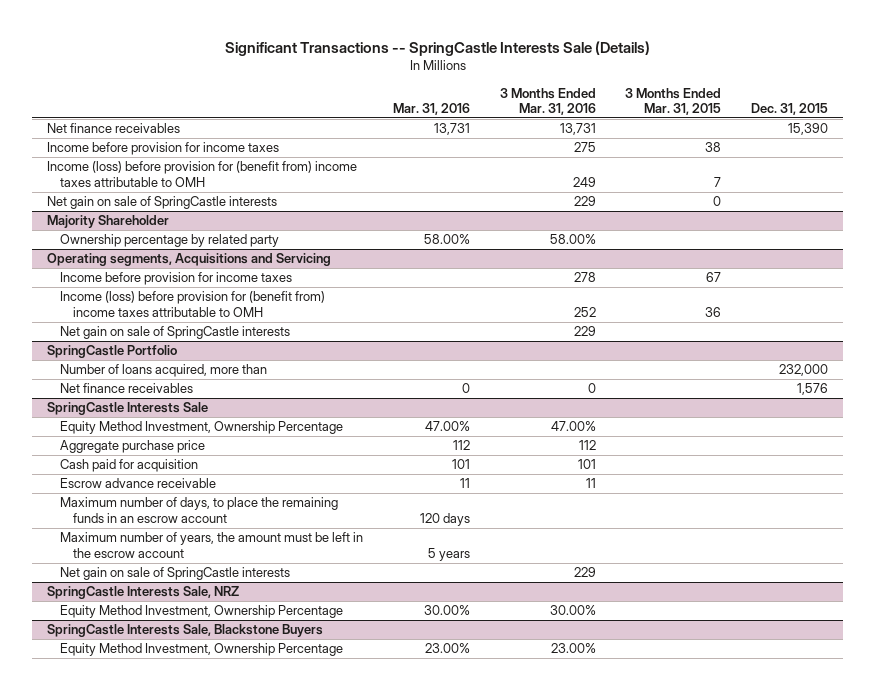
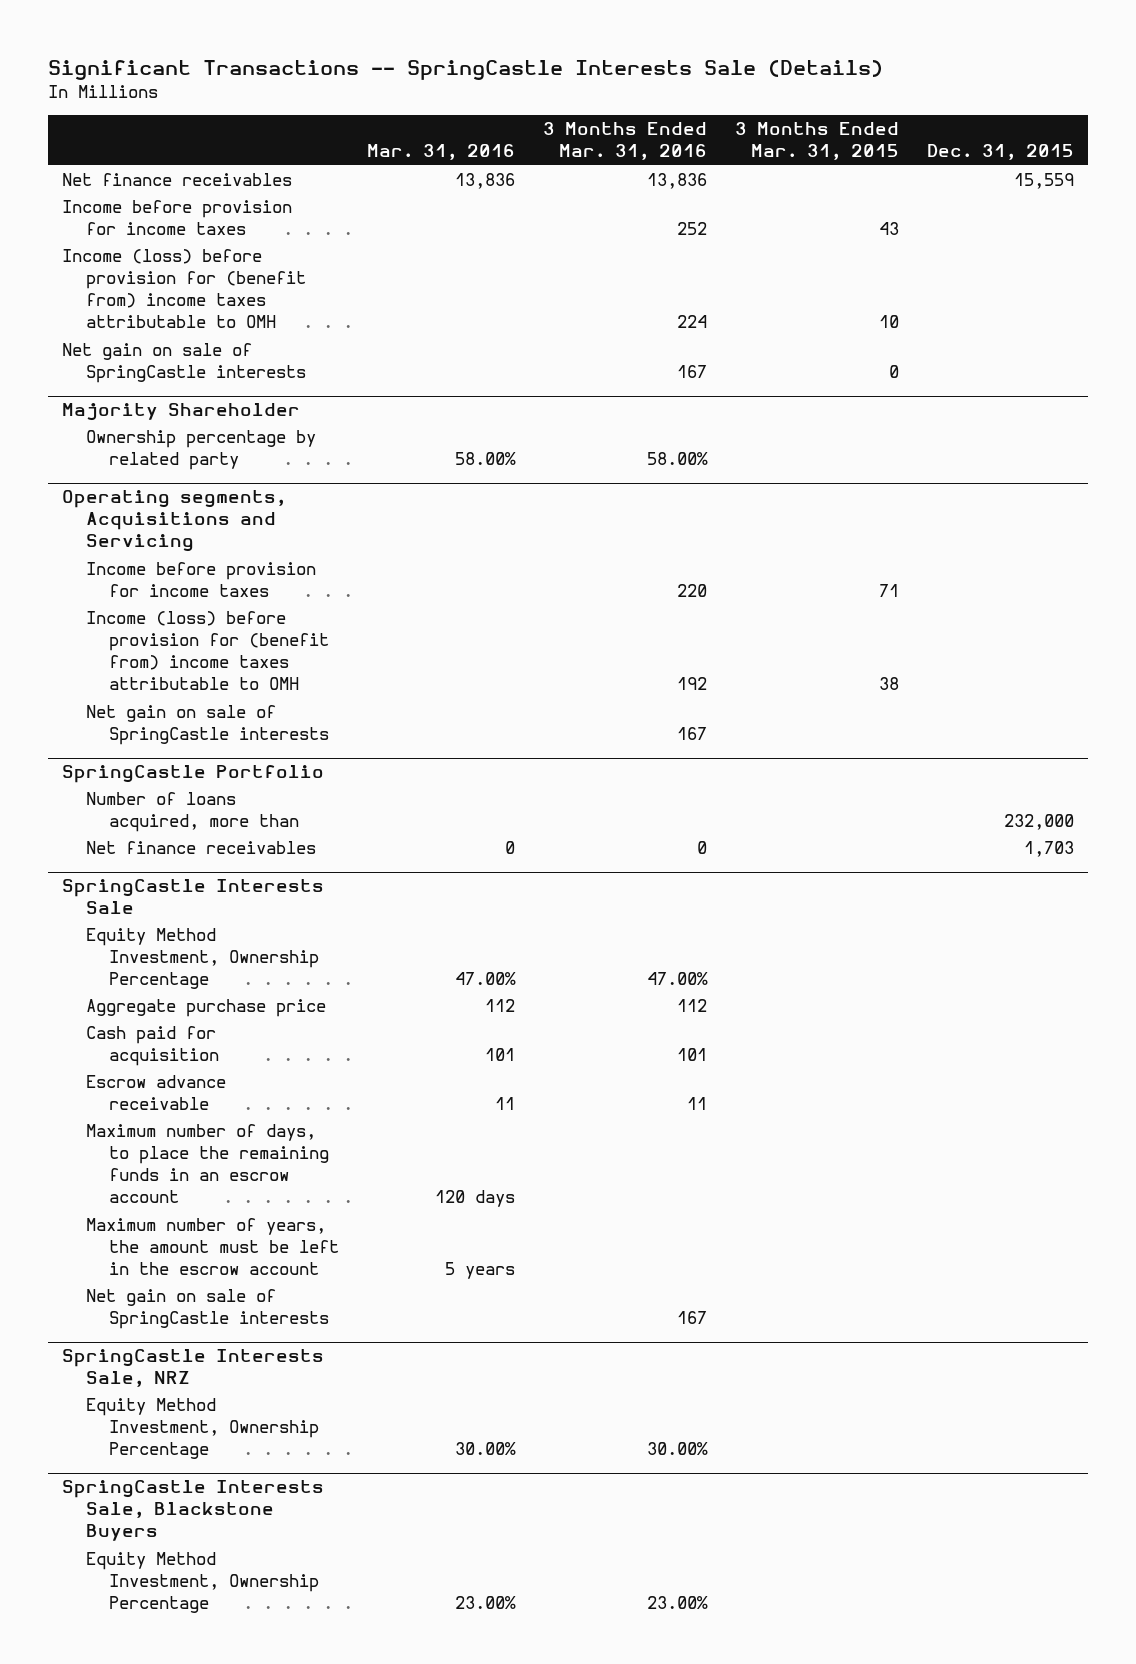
- Net finance receivables | 13,731 | 13,731 | | 15,390
- Income before provision for income taxes | | 275 | 38 |
- Income (loss) before provision for (benefit from) income taxes attributable to OMH | | 249 | 7 |
- Net gain on sale of SpringCastle interests | | 229 | 0 |
+ Net finance receivables | 13,836 | 13,836 | | 15,559
+ Income before provision for income taxes | | 252 | 43 |
+ Income (loss) before provision for (benefit from) income taxes attributable to OMH | | 224 | 10 |
+ Net gain on sale of SpringCastle interests | | 167 | 0 |
@ Operating segments, Acquisitions and Servicing
- Income before provision for income taxes | | 278 | 67 |
- Income (loss) before provision for (benefit from) income taxes attributable to OMH | | 252 | 36 |
- Net gain on sale of SpringCastle interests | | 229 | |
+ Income before provision for income taxes | | 220 | 71 |
+ Income (loss) before provision for (benefit from) income taxes attributable to OMH | | 192 | 38 |
+ Net gain on sale of SpringCastle interests | | 167 | |
@ SpringCastle Portfolio
- Net finance receivables | 0 | 0 | | 1,576
+ Net finance receivables | 0 | 0 | | 1,703
@ SpringCastle Interests Sale
- Net gain on sale of SpringCastle interests | | 229 | |
+ Net gain on sale of SpringCastle interests | | 167 | |

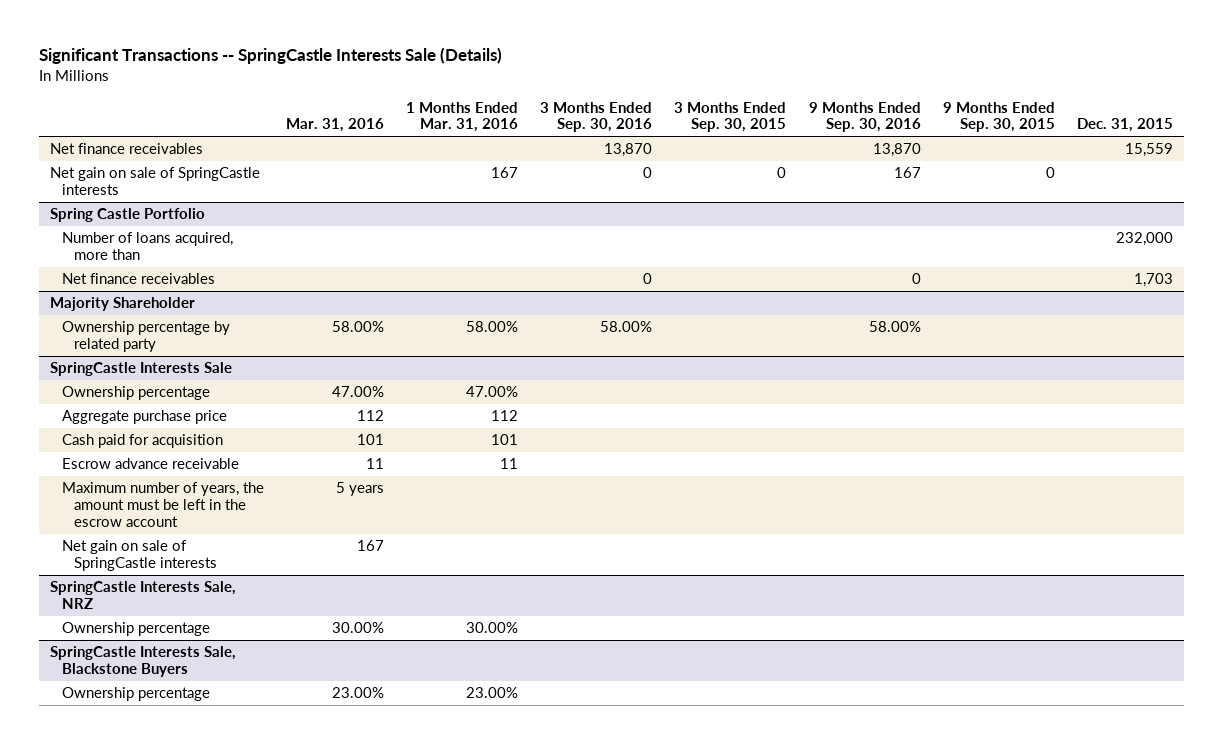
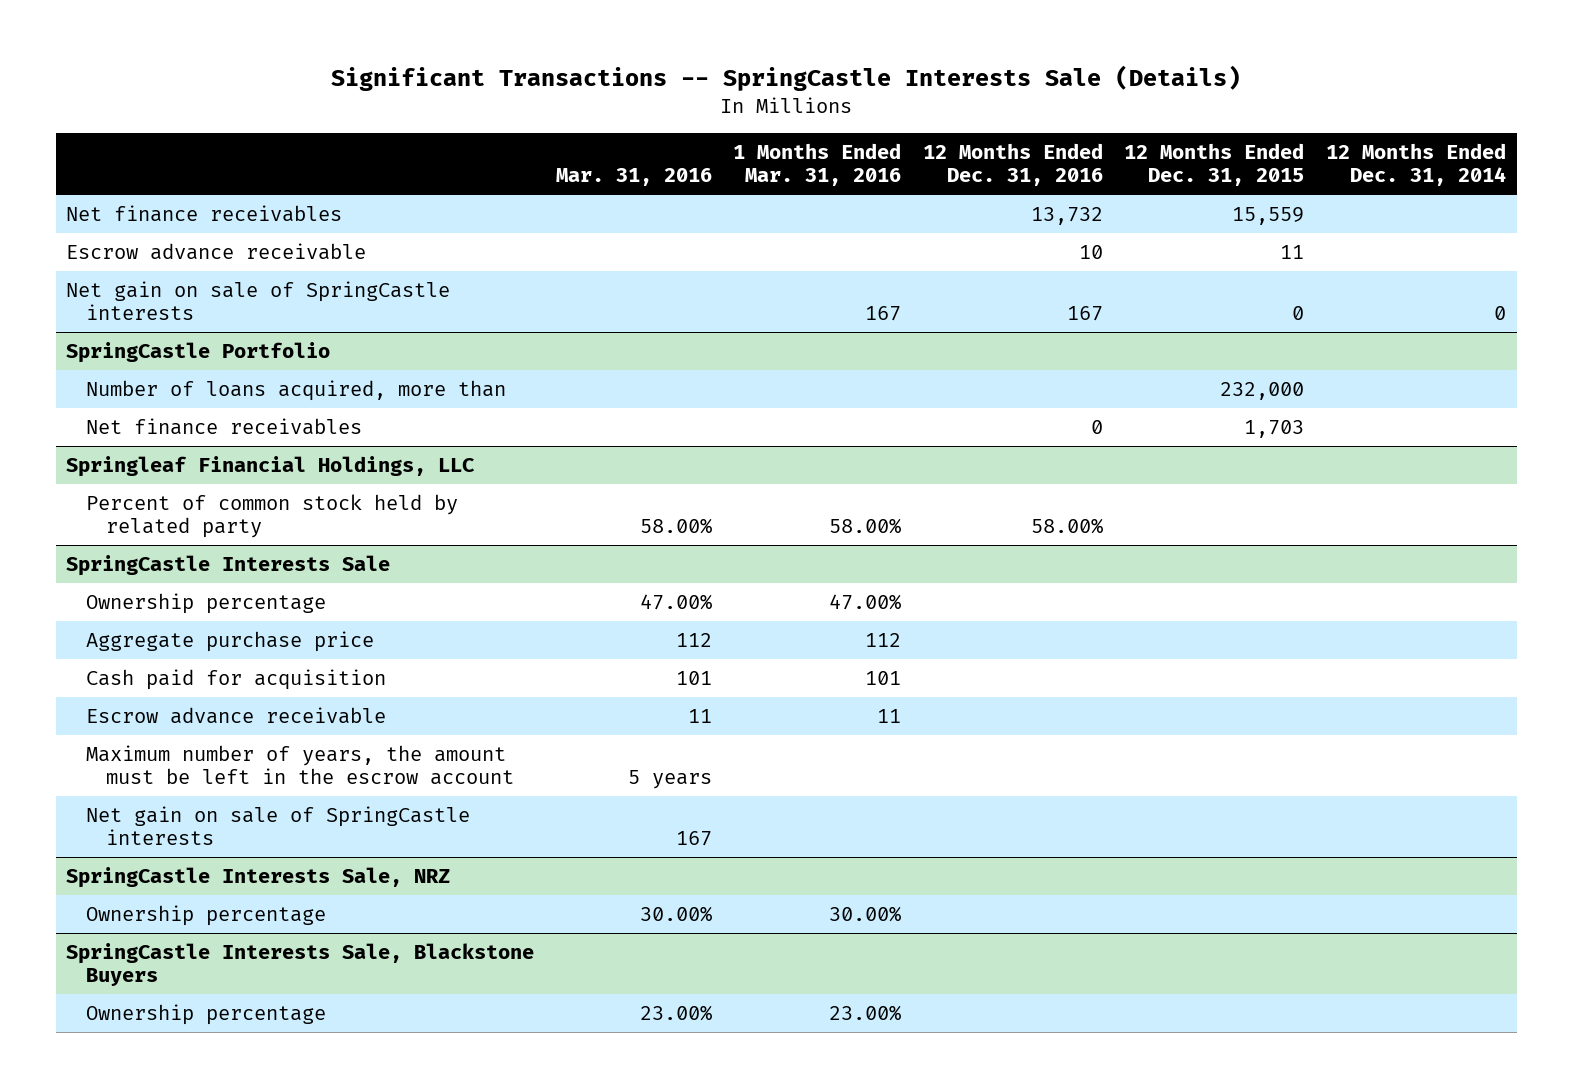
- | Mar. 31, 2016 | 1 Months Ended Mar. 31, 2016 | 3 Months Ended Sep. 30, 2016 | 3 Months Ended Sep. 30, 2015 | 9 Months Ended Sep. 30, 2016 | 9 Months Ended Sep. 30, 2015 | Dec. 31, 2015
+ | Mar. 31, 2016 | 1 Months Ended Mar. 31, 2016 | 12 Months Ended Dec. 31, 2016 | 12 Months Ended Dec. 31, 2015 | 12 Months Ended Dec. 31, 2014
+ Escrow advance receivable | | | 10 | 11 |
- Spring Castle Portfolio
+ SpringCastle Portfolio
- Majority Shareholder
- Ownership percentage by related party | 58.00% | 58.00% | 58.00% | | 58.00% | |
+ Springleaf Financial Holdings, LLC
+ Percent of common stock held by related party | 58.00% | 58.00% | 58.00% | |

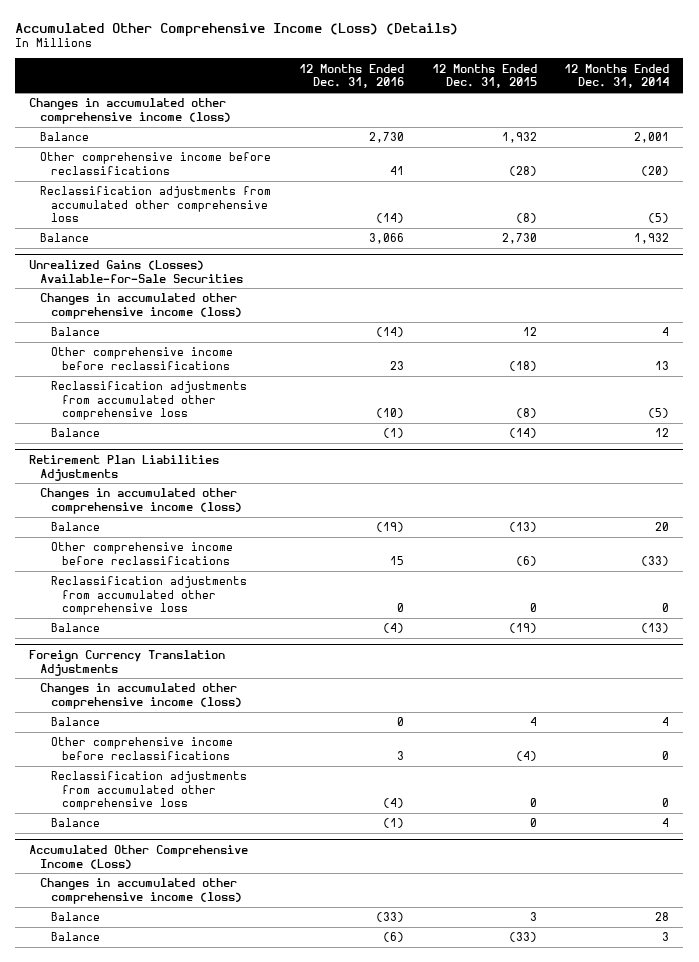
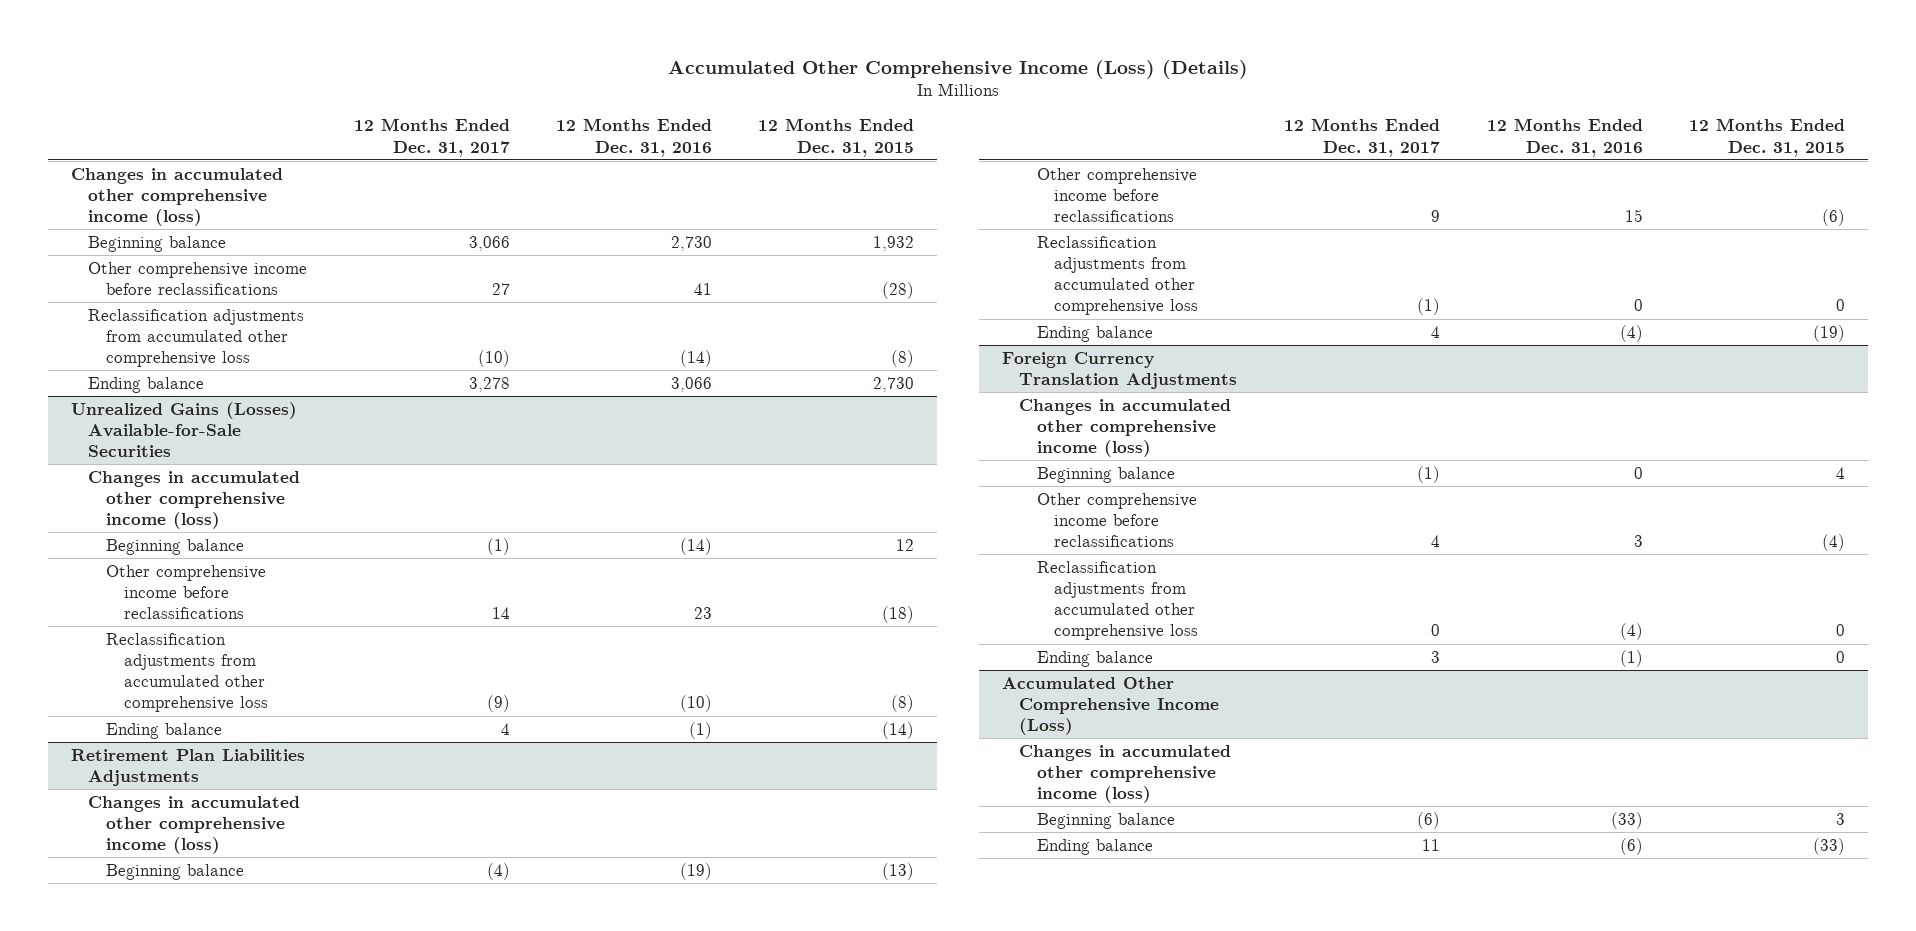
- | 12 Months Ended Dec. 31, 2016 | 12 Months Ended Dec. 31, 2015 | 12 Months Ended Dec. 31, 2014
+ | 12 Months Ended Dec. 31, 2017 | 12 Months Ended Dec. 31, 2016 | 12 Months Ended Dec. 31, 2015
- Balance | 2,730 | 1,932 | 2,001
+ Beginning balance | 3,066 | 2,730 | 1,932
- Balance | 3,066 | 2,730 | 1,932
+ Ending balance | 3,278 | 3,066 | 2,730
@ Unrealized Gains (Losses) Available-for-Sale Securities
- Balance | (14) | 12 | 4
+ Beginning balance | (1) | (14) | 12
- Balance | (1) | (14) | 12
+ Ending balance | 4 | (1) | (14)
@ Retirement Plan Liabilities Adjustments
- Balance | (19) | (13) | 20
+ Beginning balance | (4) | (19) | (13)
- Balance | (4) | (19) | (13)
+ Ending balance | 4 | (4) | (19)
@ Foreign Currency Translation Adjustments
- Balance | 0 | 4 | 4
+ Beginning balance | (1) | 0 | 4
- Balance | (1) | 0 | 4
+ Ending balance | 3 | (1) | 0
@ Accumulated Other Comprehensive Income (Loss)
- Balance | (33) | 3 | 28
- Balance | (6) | (33) | 3
+ Beginning balance | (6) | (33) | 3
+ Ending balance | 11 | (6) | (33)

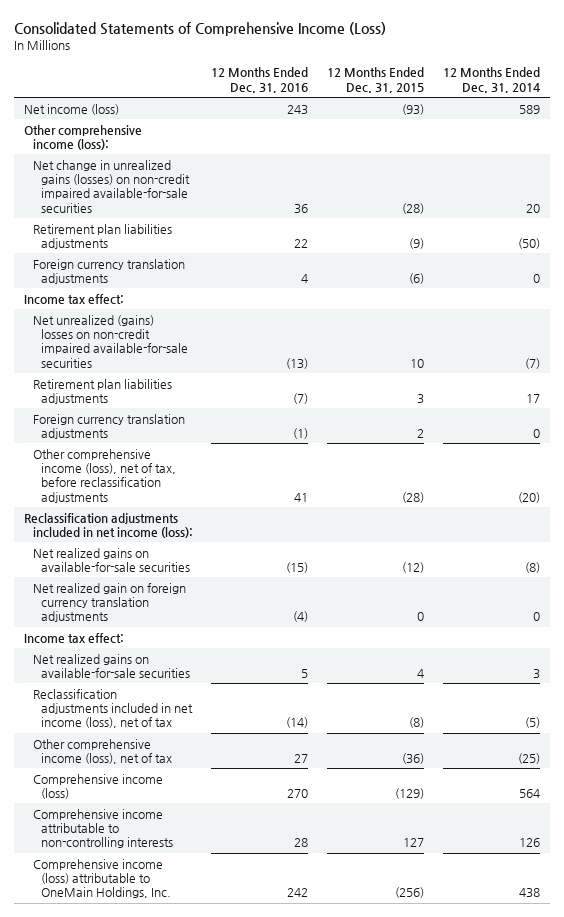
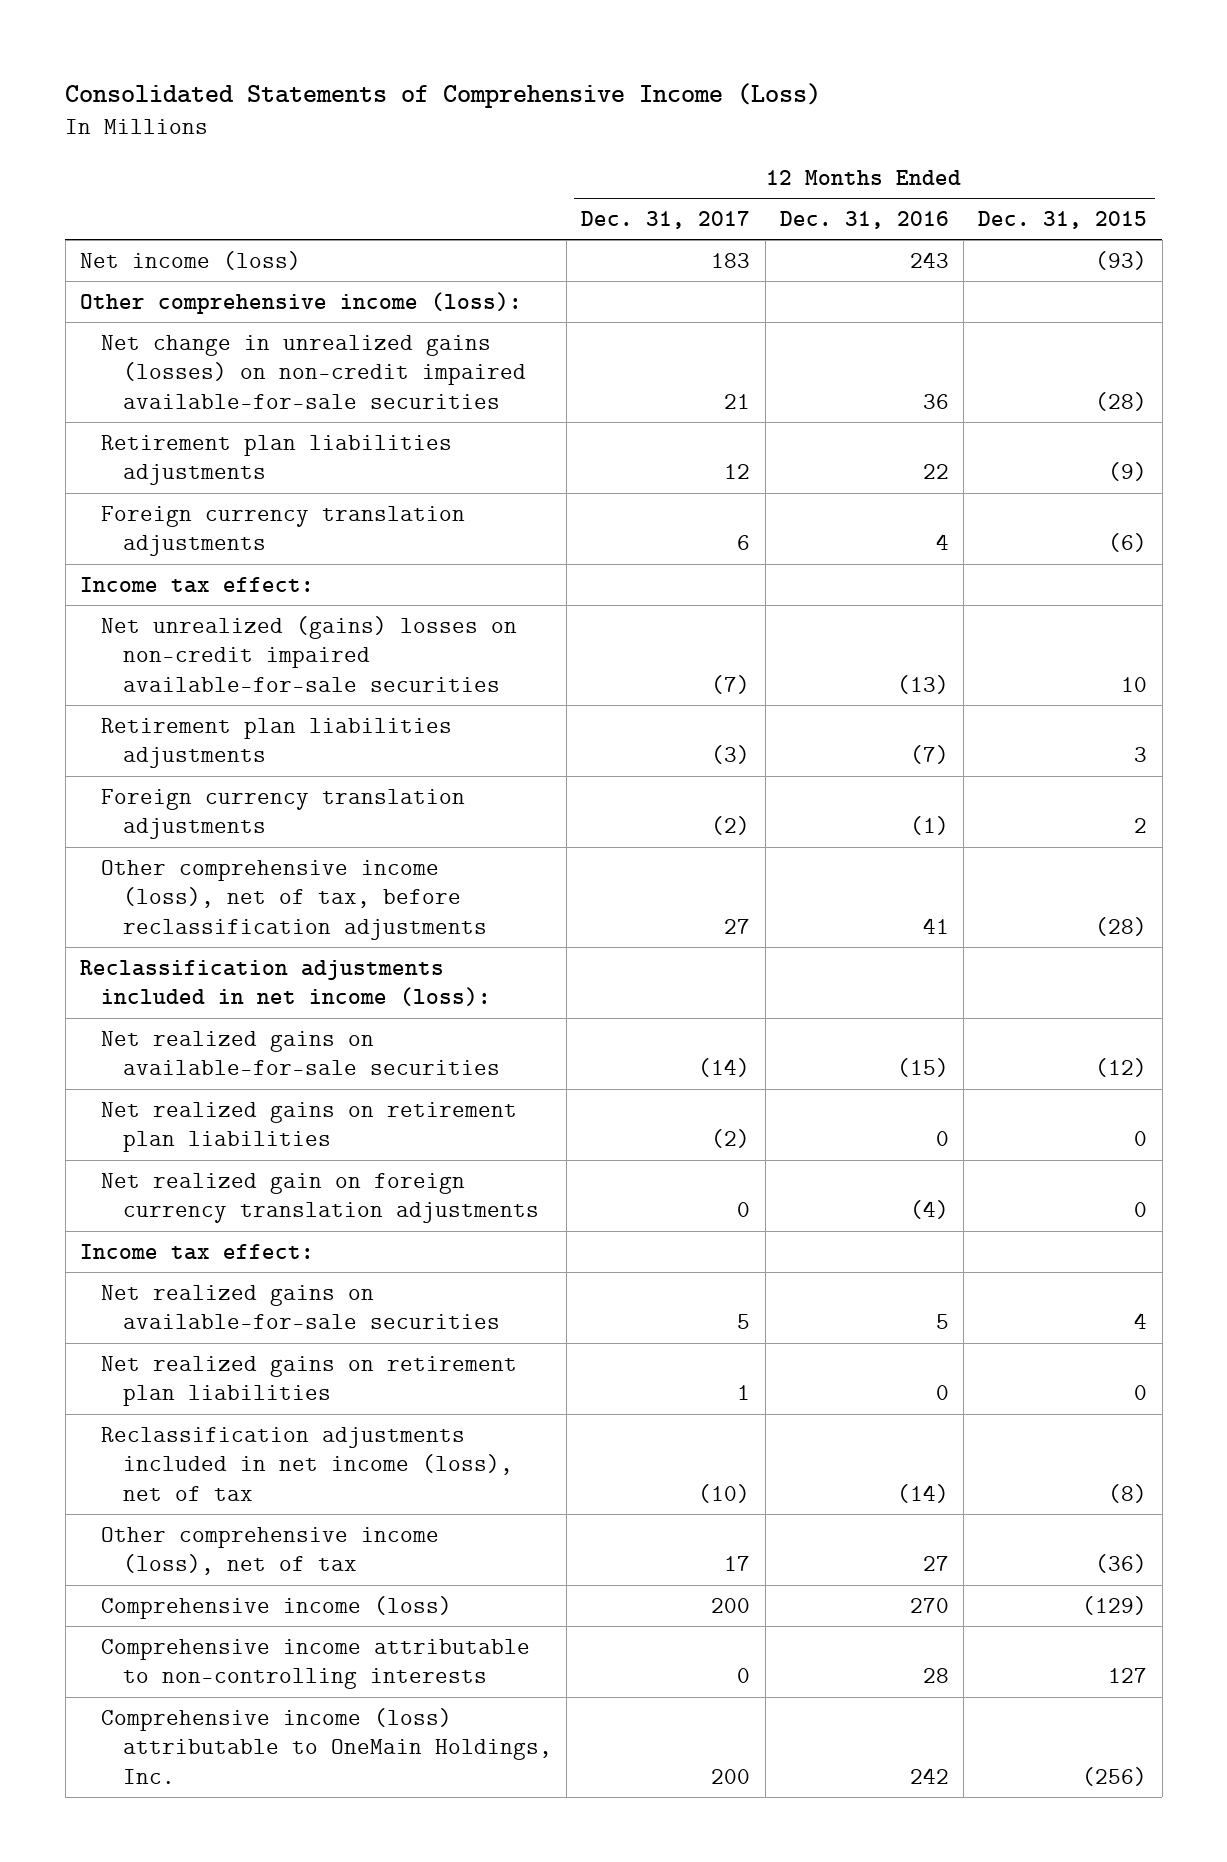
- | 12 Months Ended Dec. 31, 2016 | 12 Months Ended Dec. 31, 2015 | 12 Months Ended Dec. 31, 2014
+ | 12 Months Ended Dec. 31, 2017 | 12 Months Ended Dec. 31, 2016 | 12 Months Ended Dec. 31, 2015
+ Net realized gains on retirement plan liabilities | (2) | 0 | 0
+ Net realized gains on retirement plan liabilities | 1 | 0 | 0

